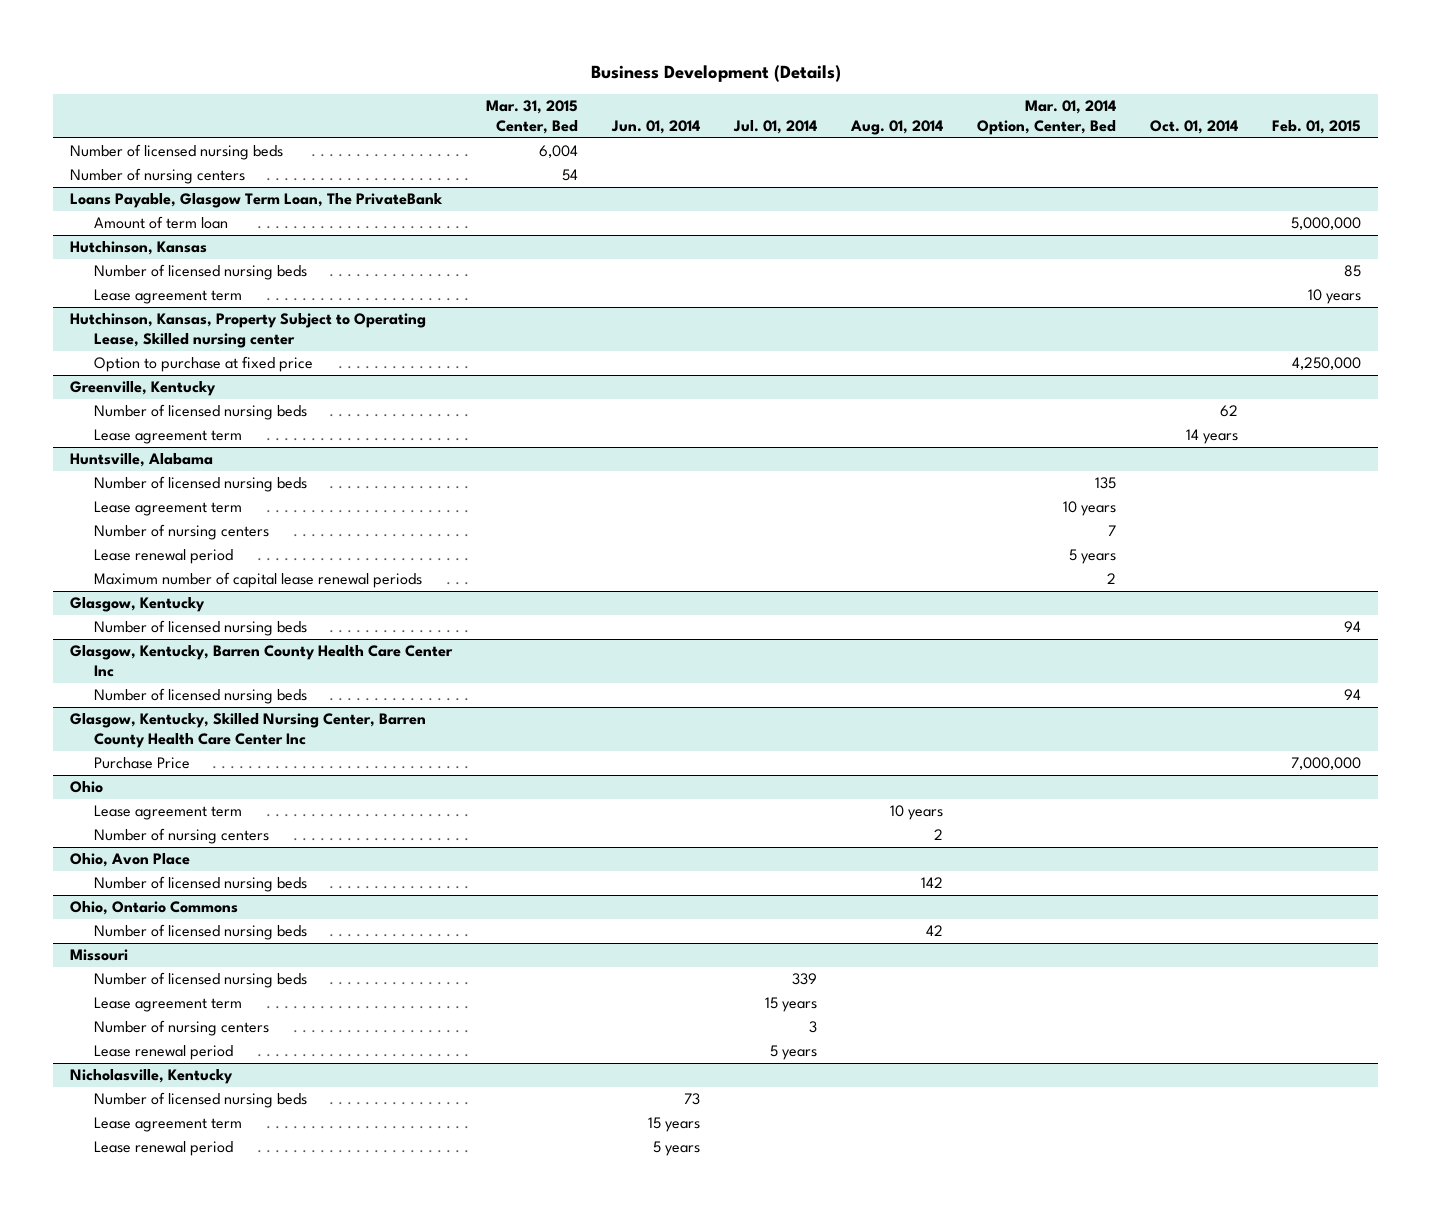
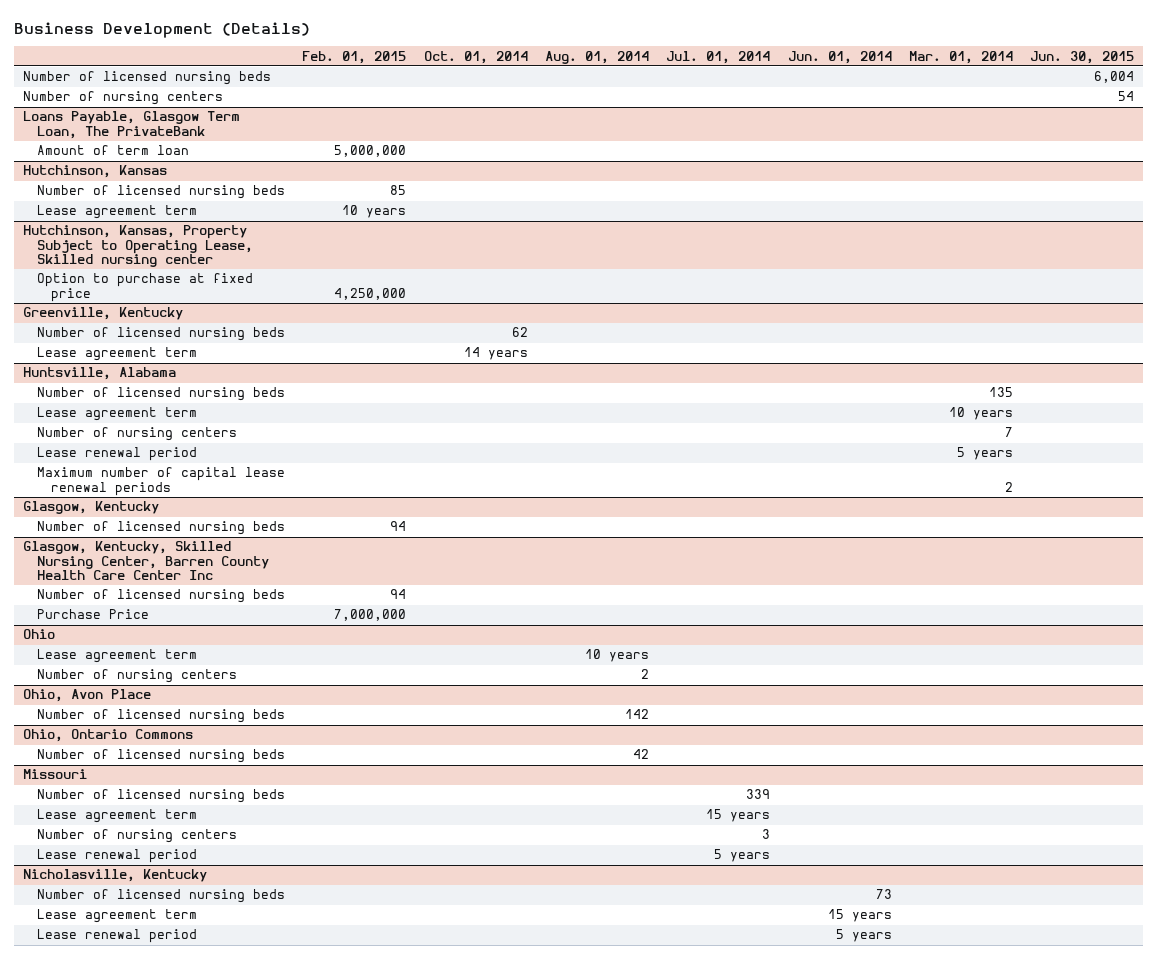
- | Mar. 31, 2015 Center, Bed | Jun. 01, 2014 | Jul. 01, 2014 | Aug. 01, 2014 | Mar. 01, 2014 Option, Center, Bed | Oct. 01, 2014 | Feb. 01, 2015
+ | Feb. 01, 2015 | Oct. 01, 2014 | Aug. 01, 2014 | Jul. 01, 2014 | Jun. 01, 2014 | Mar. 01, 2014 | Jun. 30, 2015
- Glasgow, Kentucky, Barren County Health Care Center Inc
- Number of licensed nursing beds | | | | | | | 94
@ Glasgow, Kentucky, Skilled Nursing Center, Barren County Health Care Center Inc
+ Number of licensed nursing beds | 94 | | | | | |

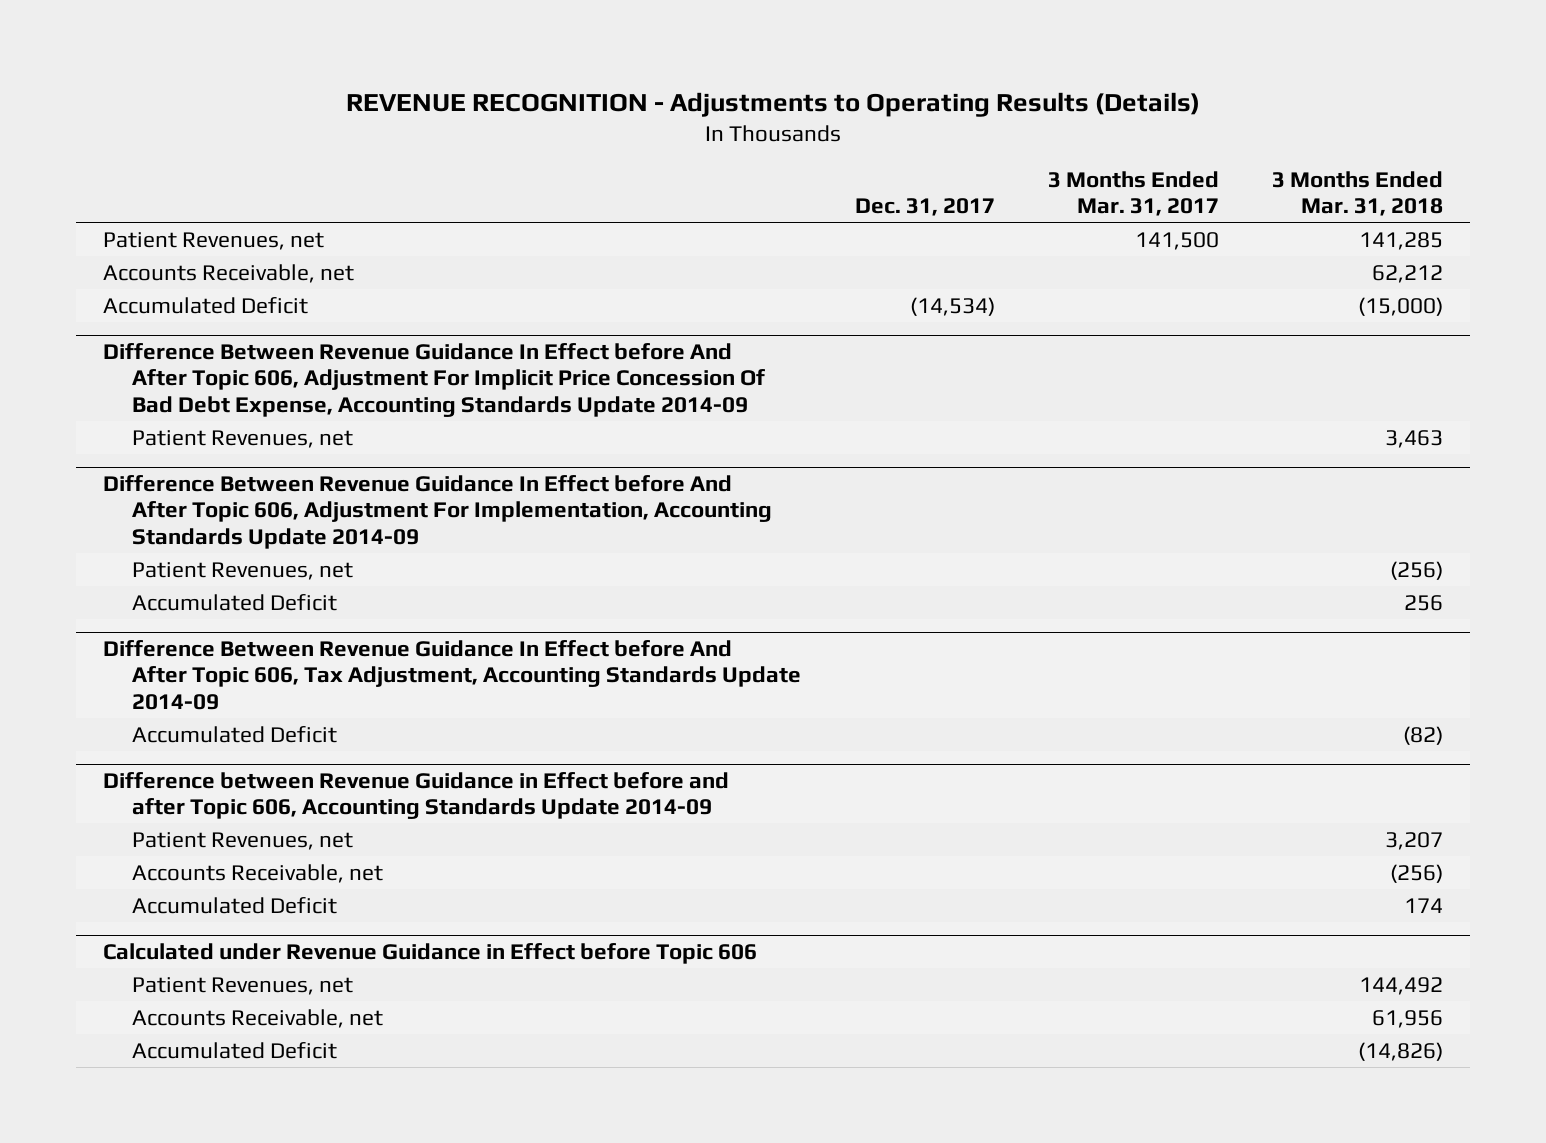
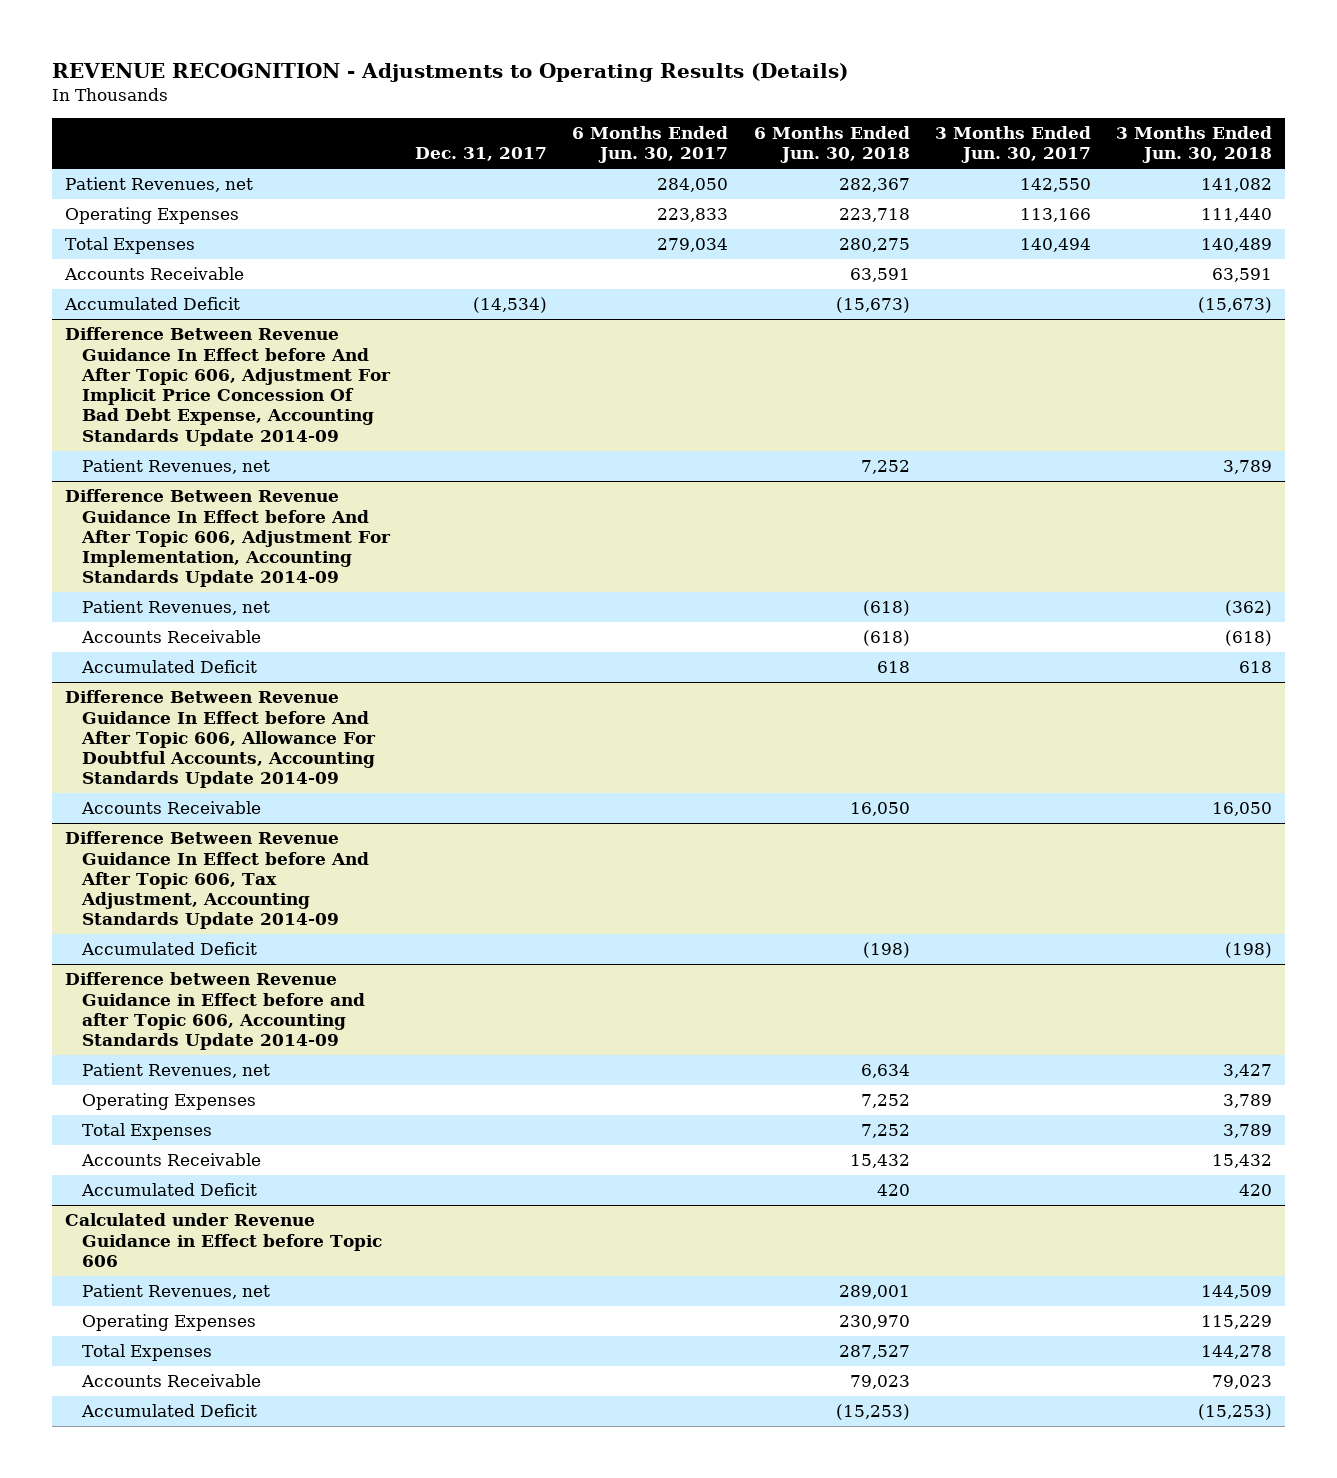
- | Dec. 31, 2017 | 3 Months Ended Mar. 31, 2017 | 3 Months Ended Mar. 31, 2018
+ | Dec. 31, 2017 | 6 Months Ended Jun. 30, 2017 | 6 Months Ended Jun. 30, 2018 | 3 Months Ended Jun. 30, 2017 | 3 Months Ended Jun. 30, 2018
- Accounts Receivable, net | | | 62,212
+ Operating Expenses | | 223,833 | 223,718 | 113,166 | 111,440
+ Total Expenses | | 279,034 | 280,275 | 140,494 | 140,489
+ Accounts Receivable | | | 63,591 | | 63,591
@ Difference Between Revenue Guidance In Effect before And After Topic 606, Adjustment For Implementation, Accounting Standards Update 2014-09
+ Accounts Receivable | | | (618) | | (618)
+ Difference Between Revenue Guidance In Effect before And After Topic 606, Allowance For Doubtful Accounts, Accounting Standards Update 2014-09
+ Accounts Receivable | | | 16,050 | | 16,050
@ Difference between Revenue Guidance in Effect before and after Topic 606, Accounting Standards Update 2014-09
- Accounts Receivable, net | | | (256)
+ Operating Expenses | | | 7,252 | | 3,789
+ Total Expenses | | | 7,252 | | 3,789
+ Accounts Receivable | | | 15,432 | | 15,432
@ Calculated under Revenue Guidance in Effect before Topic 606
- Accounts Receivable, net | | | 61,956
+ Operating Expenses | | | 230,970 | | 115,229
+ Total Expenses | | | 287,527 | | 144,278
+ Accounts Receivable | | | 79,023 | | 79,023

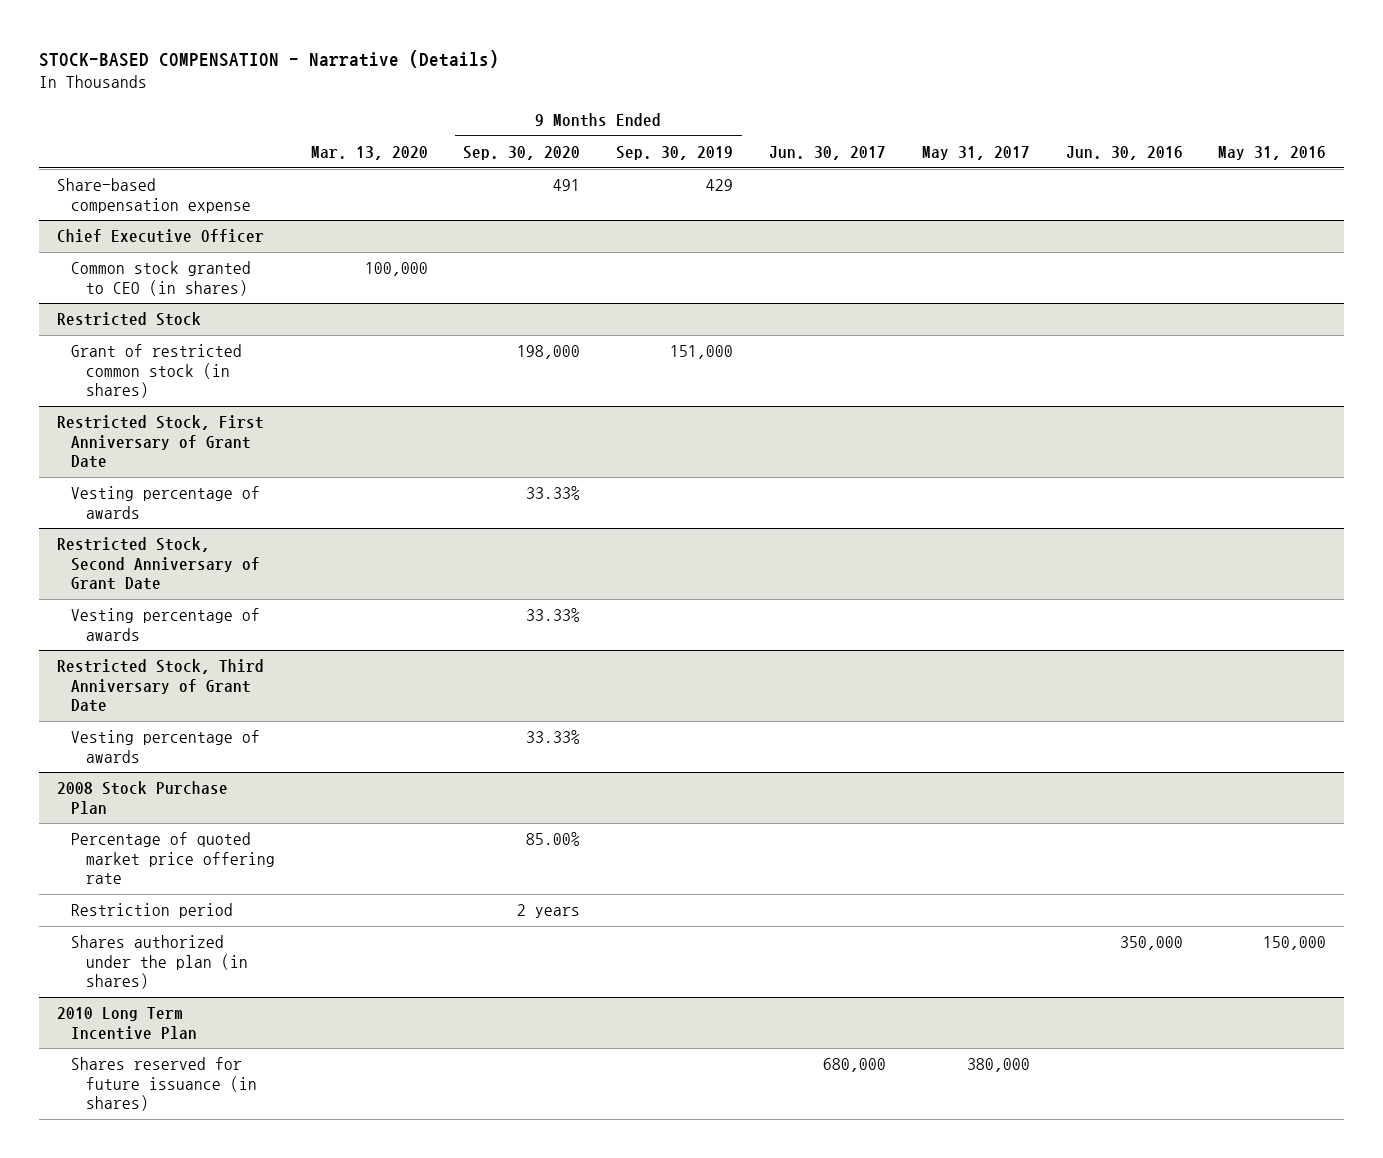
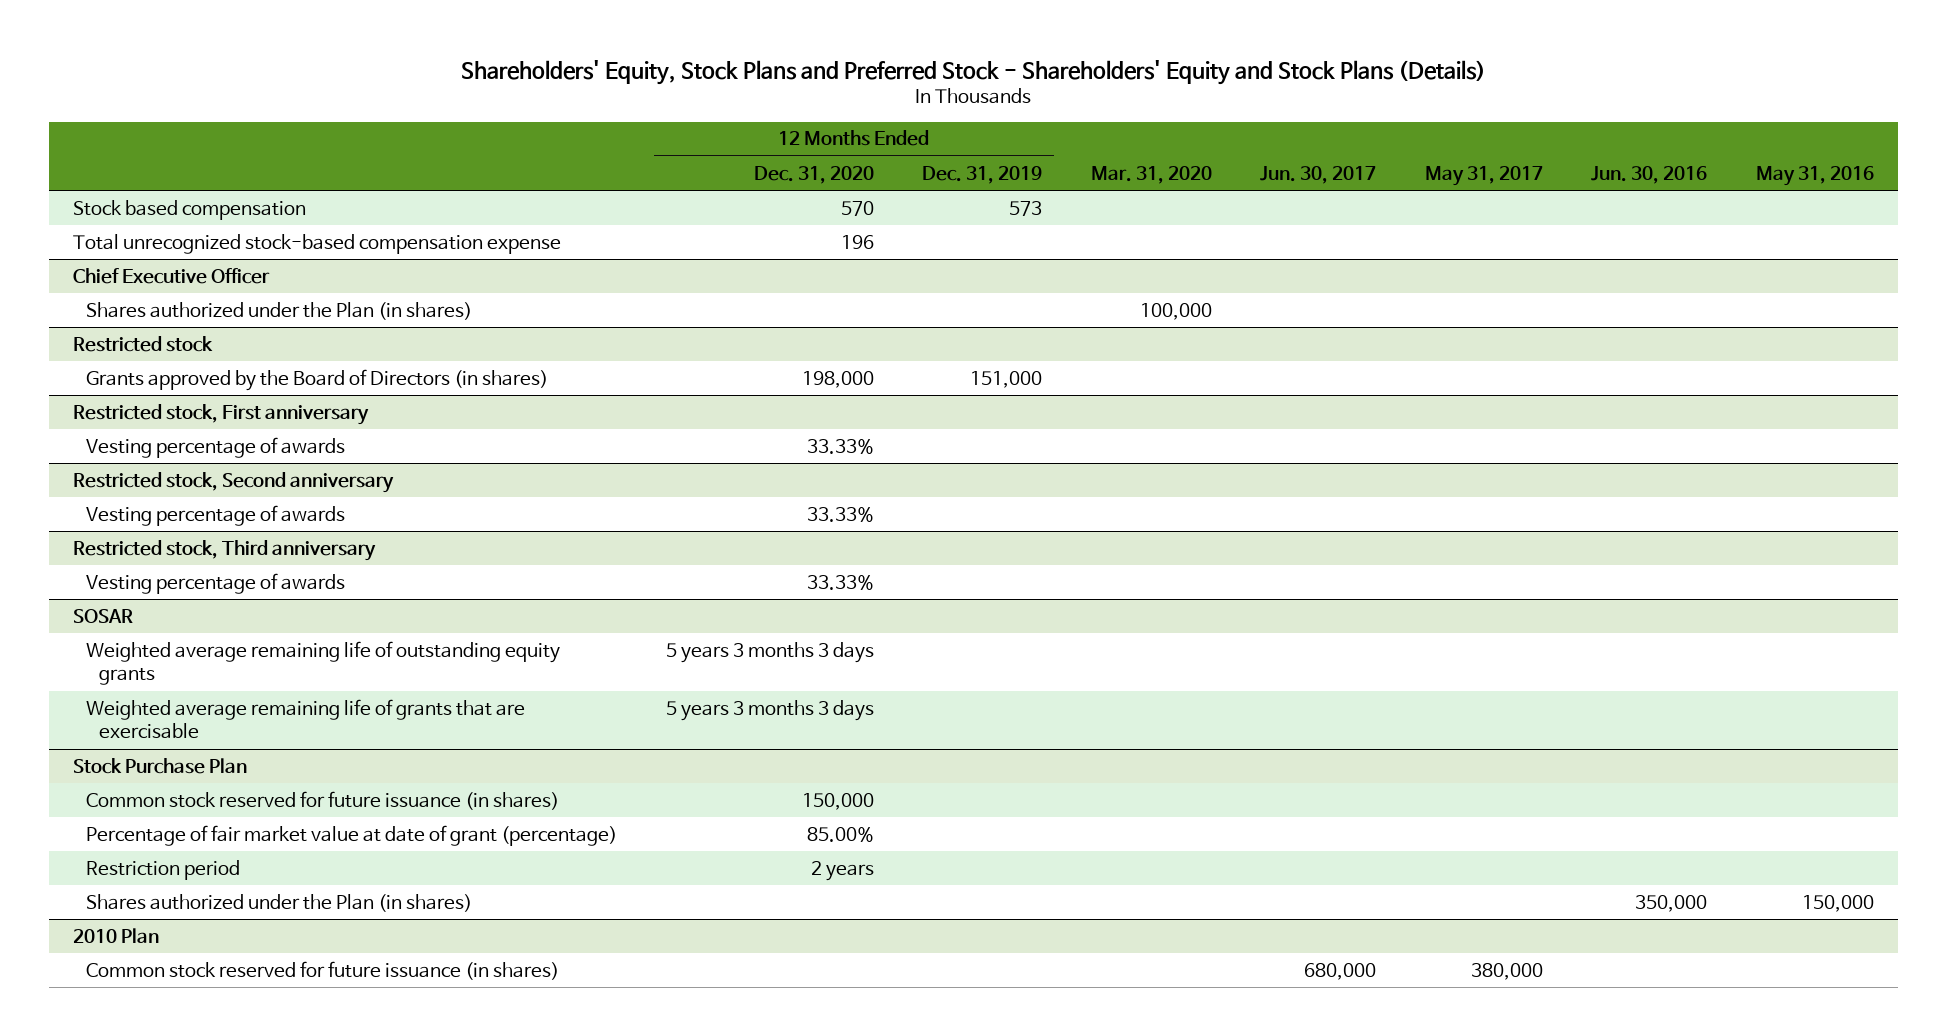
- STOCK-BASED COMPENSATION - Narrative (Details)
+ Shareholders' Equity, Stock Plans and Preferred Stock - Shareholders' Equity and Stock Plans (Details)
- | Mar. 13, 2020 | 9 Months Ended Sep. 30, 2020 | 9 Months Ended Sep. 30, 2019 | Jun. 30, 2017 | May 31, 2017 | Jun. 30, 2016 | May 31, 2016
+ | 12 Months Ended Dec. 31, 2020 | 12 Months Ended Dec. 31, 2019 | Mar. 31, 2020 | Jun. 30, 2017 | May 31, 2017 | Jun. 30, 2016 | May 31, 2016
- Share-based compensation expense | | 491 | 429 | | | |
+ Stock based compensation | 570 | 573 | | | | |
+ Total unrecognized stock-based compensation expense | 196 | | | | | |
@ Chief Executive Officer
- Common stock granted to CEO (in shares) | 100,000 | | | | | |
- Restricted Stock
- Grant of restricted common stock (in shares) | | 198,000 | 151,000 | | | |
- Restricted Stock, First Anniversary of Grant Date
@ Chief Executive Officer
+ Shares authorized under the Plan (in shares) | | | 100,000 | | | |
+ Restricted stock
+ Grants approved by the Board of Directors (in shares) | 198,000 | 151,000 | | | | |
+ Restricted stock, First anniversary
- Restricted Stock, Second Anniversary of Grant Date
+ Restricted stock, Second anniversary
- Restricted Stock, Third Anniversary of Grant Date
+ Restricted stock, Third anniversary
- 2008 Stock Purchase Plan
- Percentage of quoted market price offering rate | | 85.00% | | | | |
+ SOSAR
+ Weighted average remaining life of outstanding equity grants | 5 years 3 months 3 days | | | | | |
+ Weighted average remaining life of grants that are exercisable | 5 years 3 months 3 days | | | | | |
+ Stock Purchase Plan
+ Common stock reserved for future issuance (in shares) | 150,000 | | | | | |
+ Percentage of fair market value at date of grant (percentage) | 85.00% | | | | | |
- Shares authorized under the plan (in shares) | | | | | | 350,000 | 150,000
- 2010 Long Term Incentive Plan
- Shares reserved for future issuance (in shares) | | | | 680,000 | 380,000 | |
+ Shares authorized under the Plan (in shares) | | | | | | 350,000 | 150,000
+ 2010 Plan
+ Common stock reserved for future issuance (in shares) | | | | 680,000 | 380,000 | |

